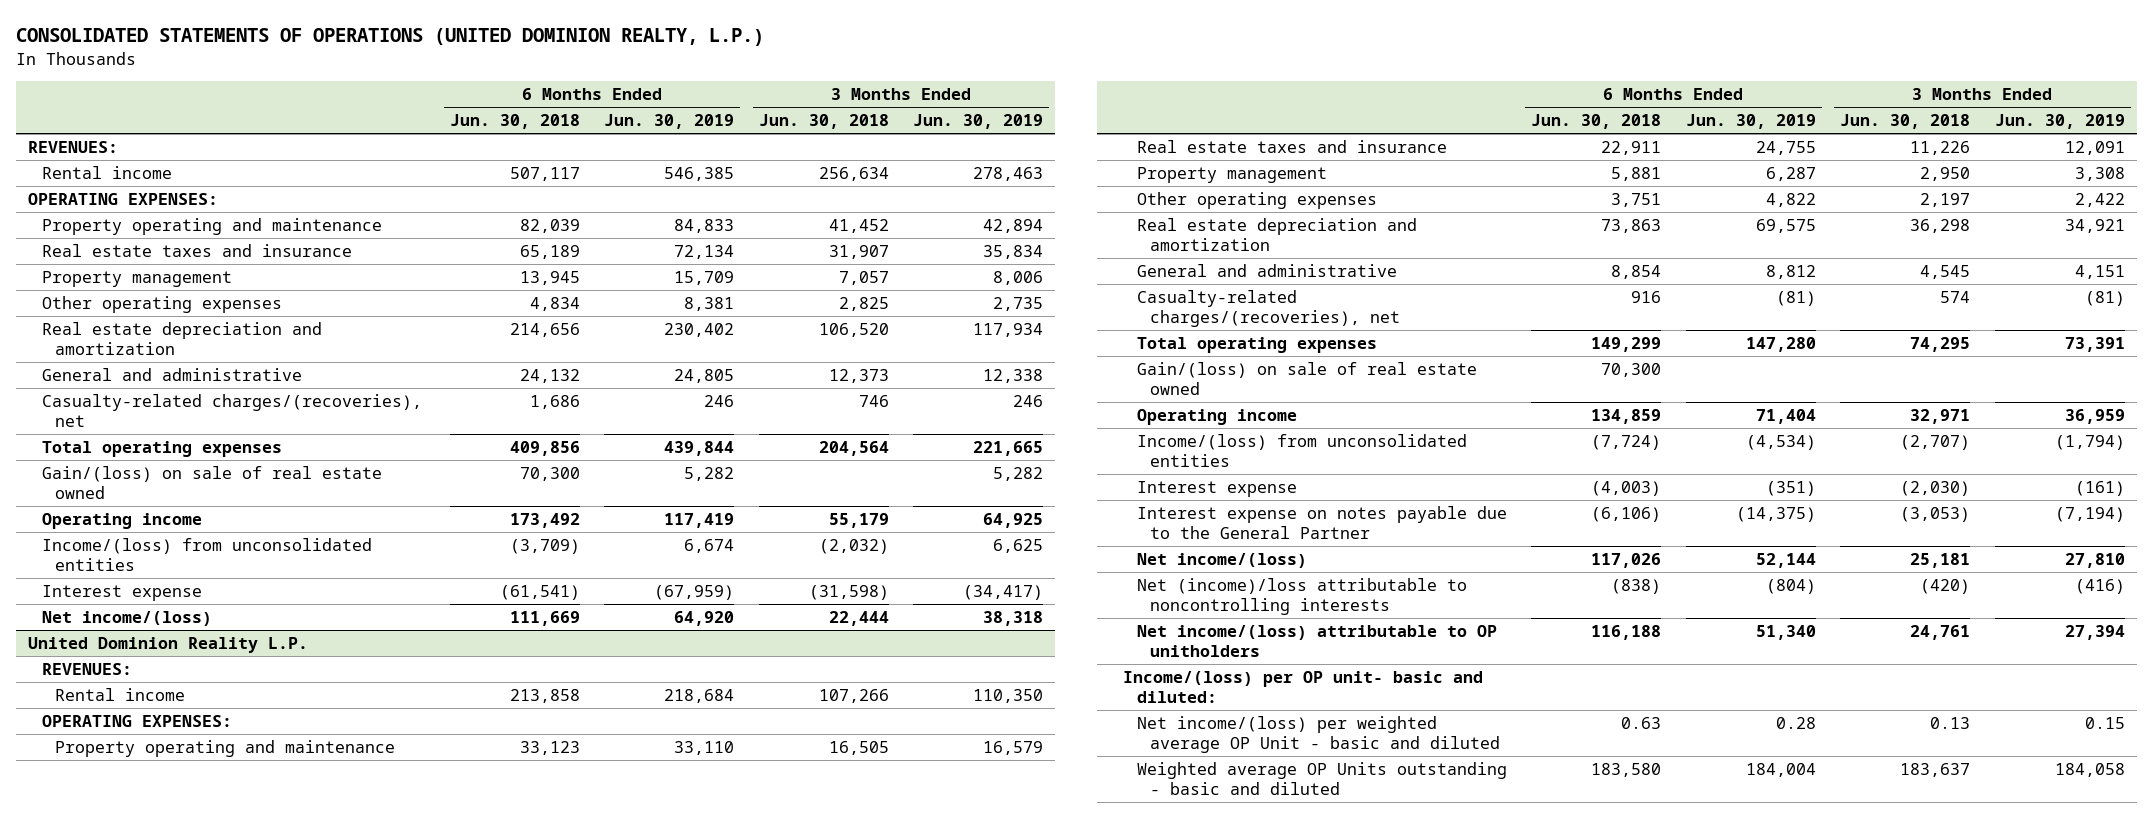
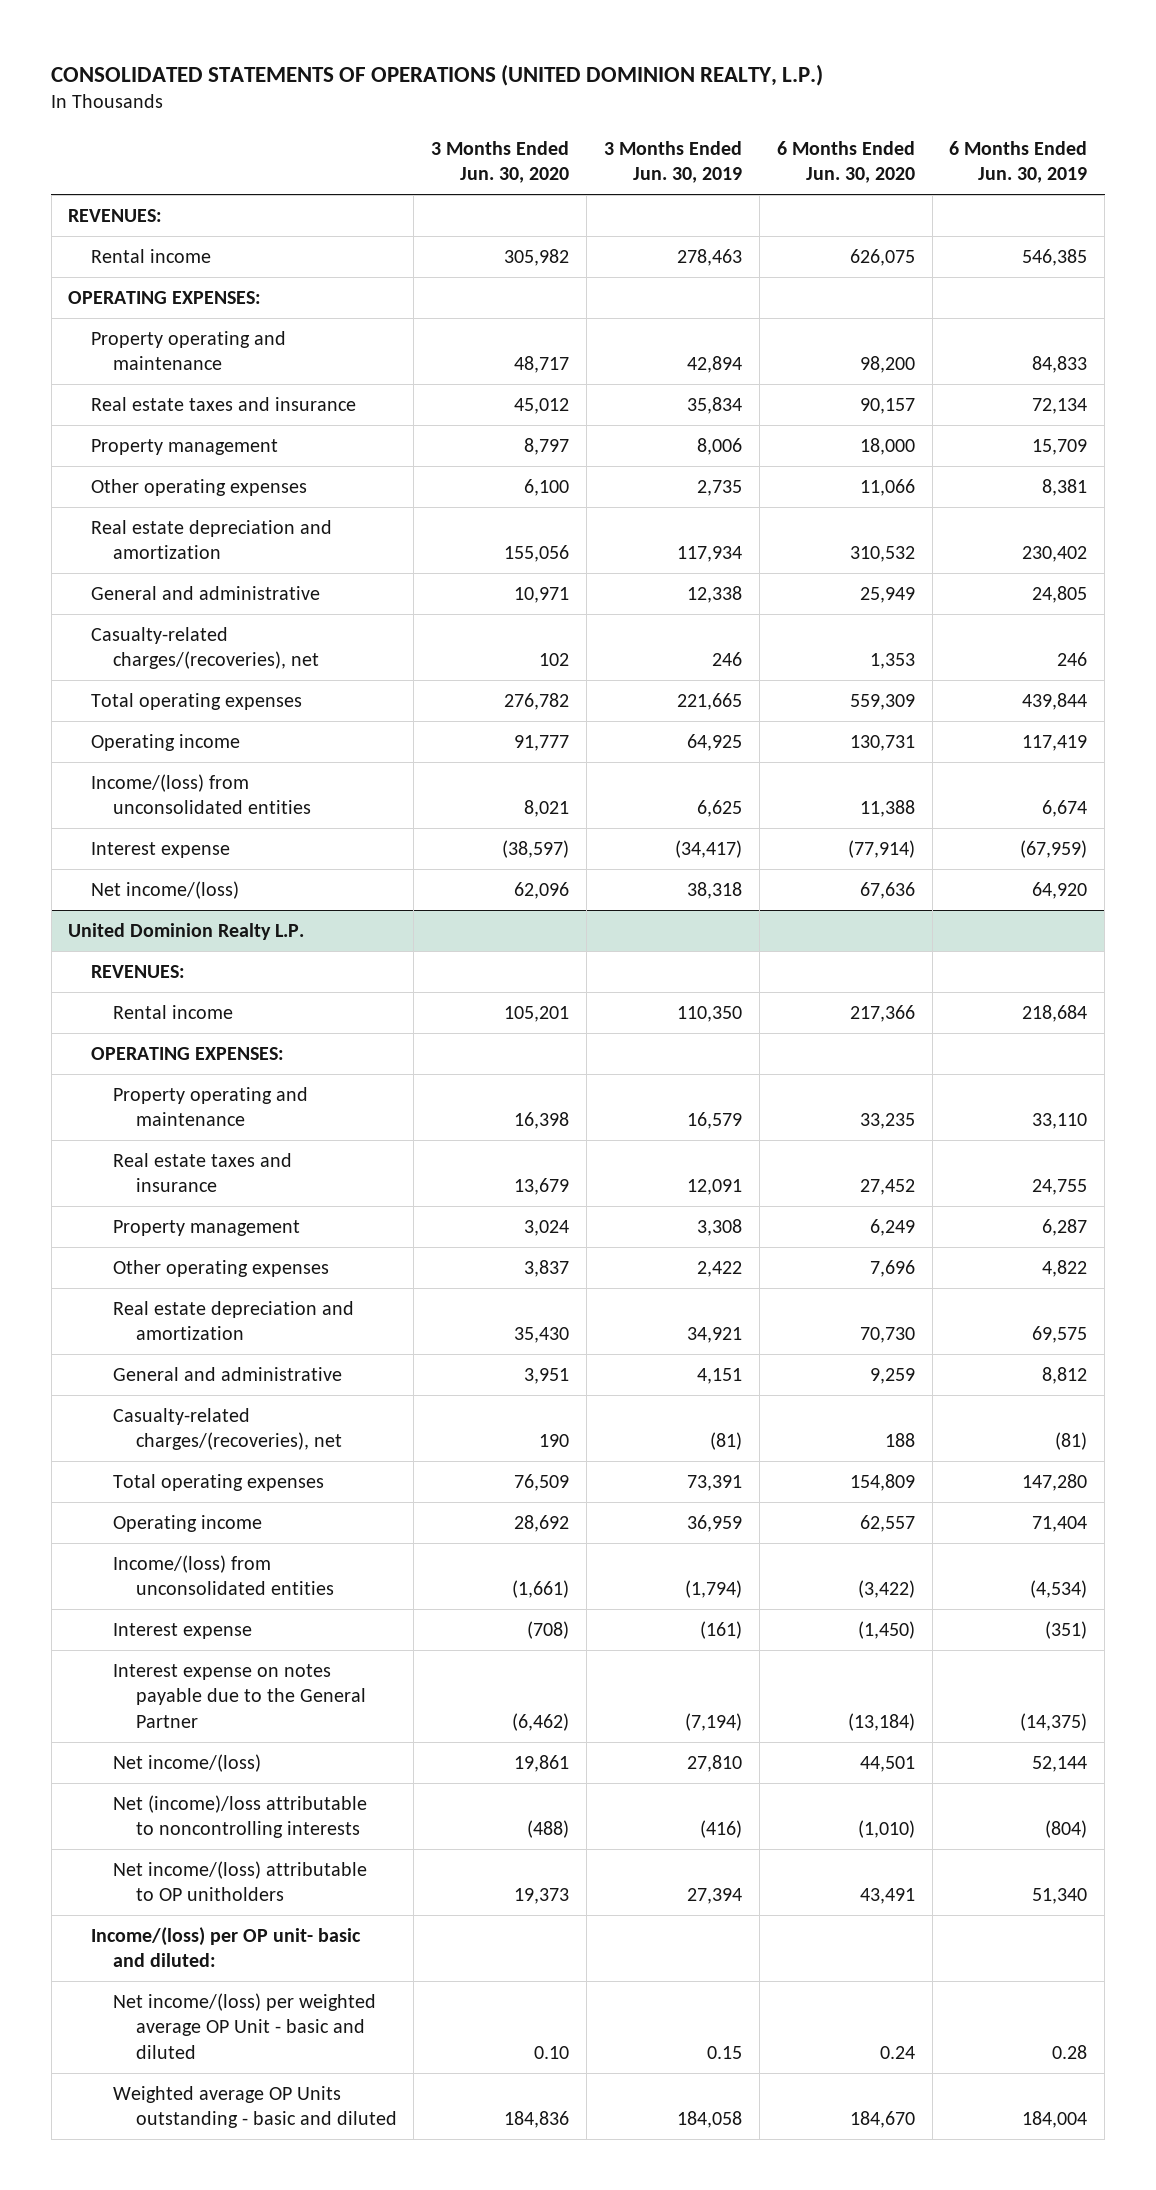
- | 6 Months Ended Jun. 30, 2018 | 6 Months Ended Jun. 30, 2019 | 3 Months Ended Jun. 30, 2018 | 3 Months Ended Jun. 30, 2019
+ | 3 Months Ended Jun. 30, 2020 | 3 Months Ended Jun. 30, 2019 | 6 Months Ended Jun. 30, 2020 | 6 Months Ended Jun. 30, 2019
- Gain/(loss) on sale of real estate owned | 70,300 | 5,282 | | 5,282
- United Dominion Reality L.P.
+ United Dominion Realty L.P.
- Gain/(loss) on sale of real estate owned | 70,300 | | |

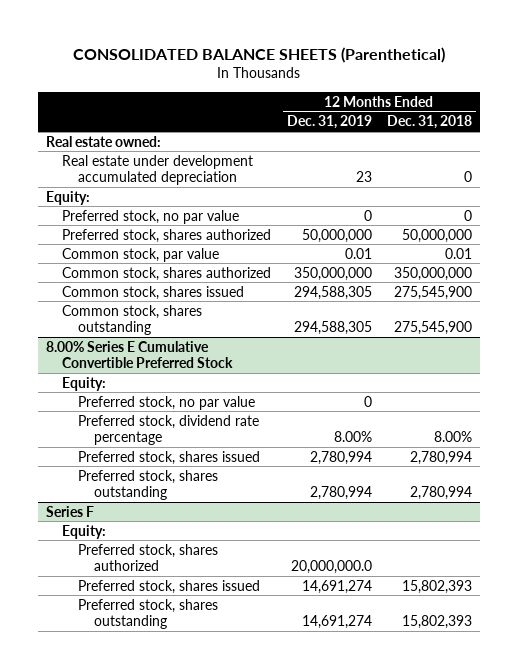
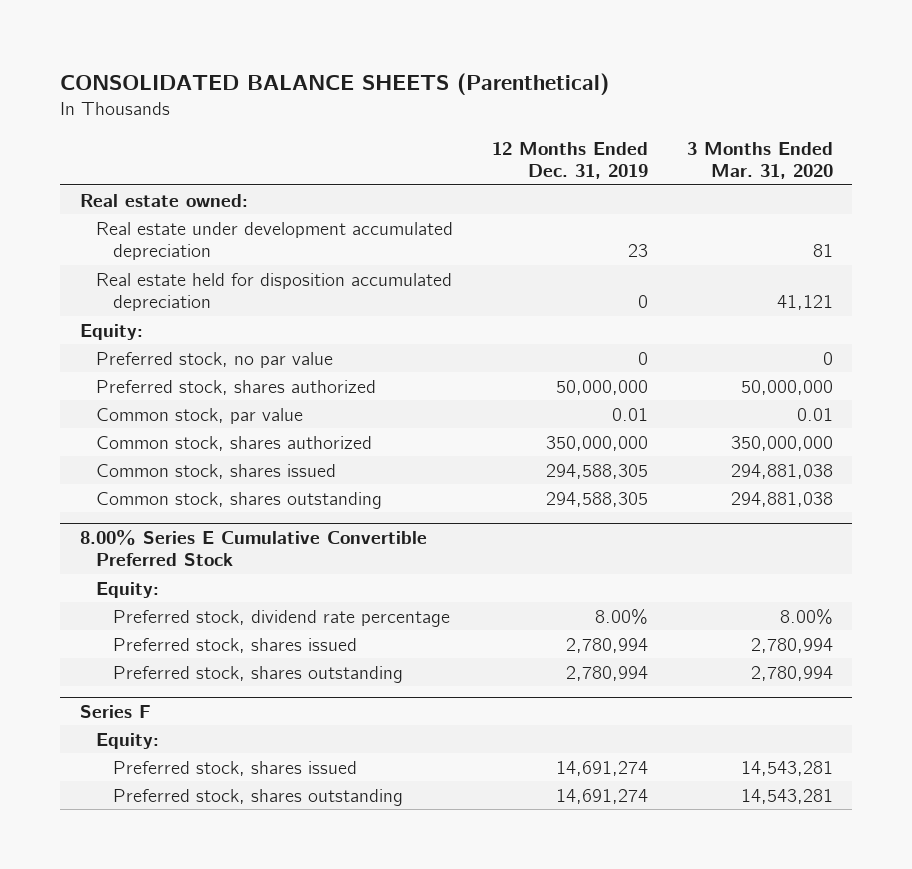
- | 12 Months Ended Dec. 31, 2019 | 12 Months Ended Dec. 31, 2018
+ | 12 Months Ended Dec. 31, 2019 | 3 Months Ended Mar. 31, 2020
+ Real estate held for disposition accumulated depreciation | 0 | 41,121
@ 8.00% Series E Cumulative Convertible Preferred Stock
- Preferred stock, no par value | 0 |
@ Series F
- Preferred stock, shares authorized | 20,000,000.0 |

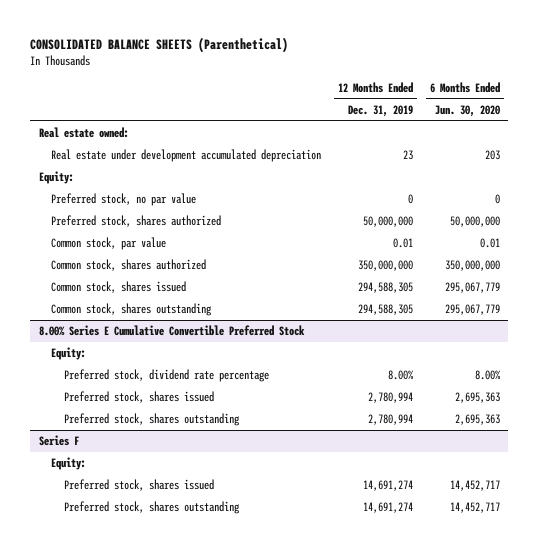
- | 12 Months Ended Dec. 31, 2019 | 3 Months Ended Mar. 31, 2020
+ | 12 Months Ended Dec. 31, 2019 | 6 Months Ended Jun. 30, 2020
- Real estate held for disposition accumulated depreciation | 0 | 41,121

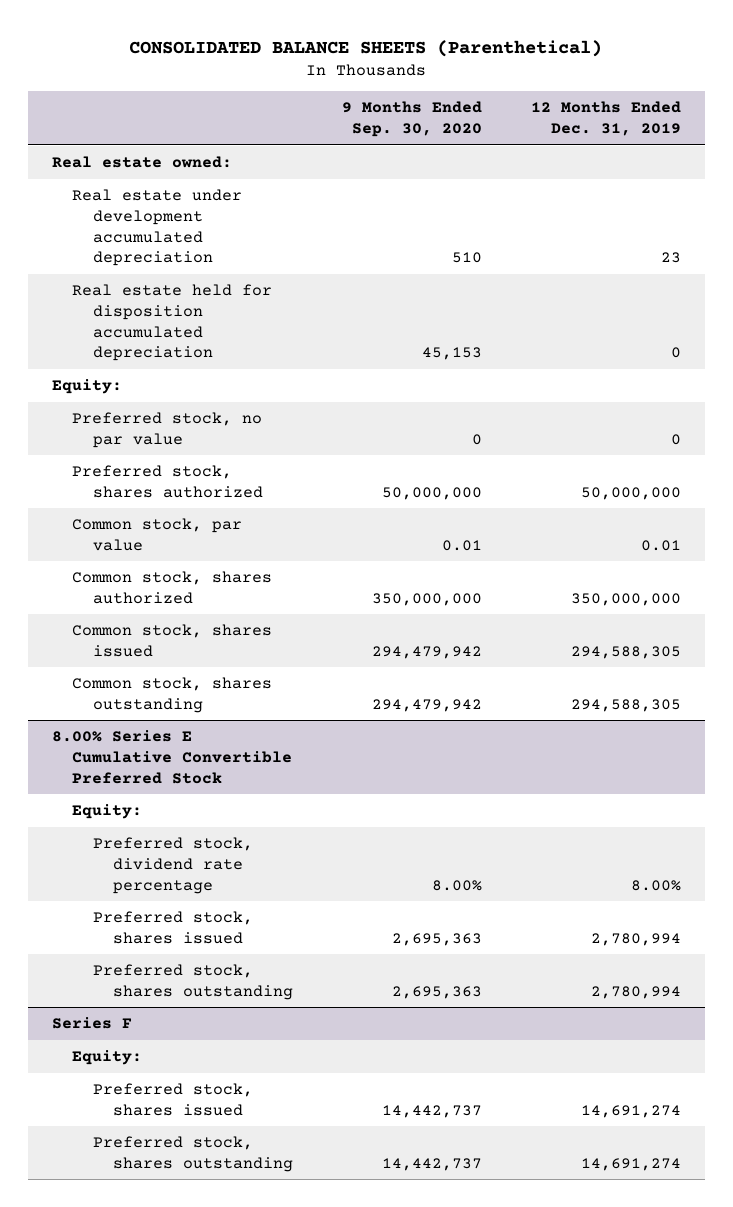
- | 12 Months Ended Dec. 31, 2019 | 6 Months Ended Jun. 30, 2020
+ | 9 Months Ended Sep. 30, 2020 | 12 Months Ended Dec. 31, 2019
+ Real estate held for disposition accumulated depreciation | 45,153 | 0

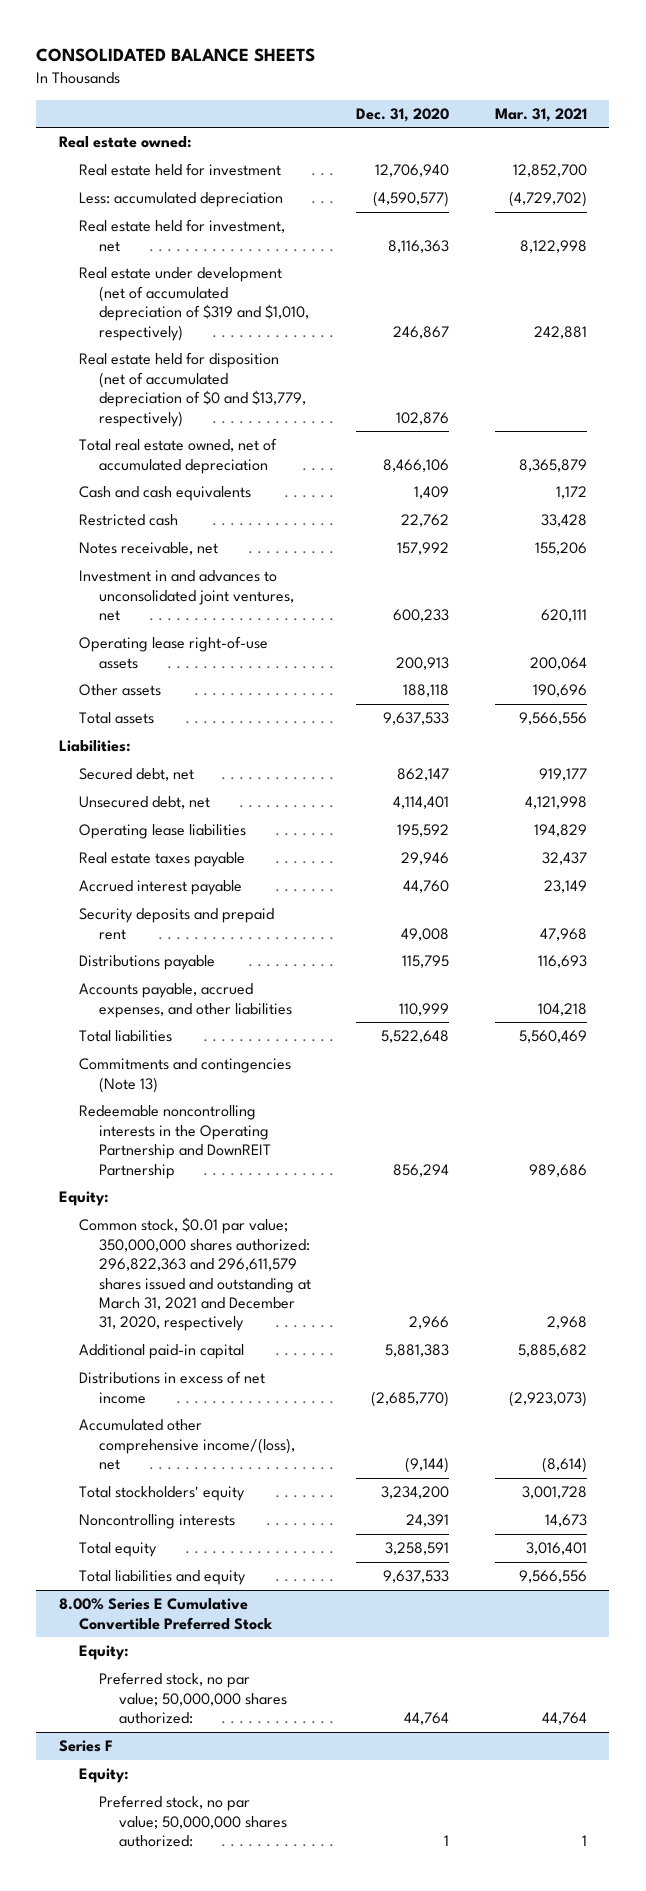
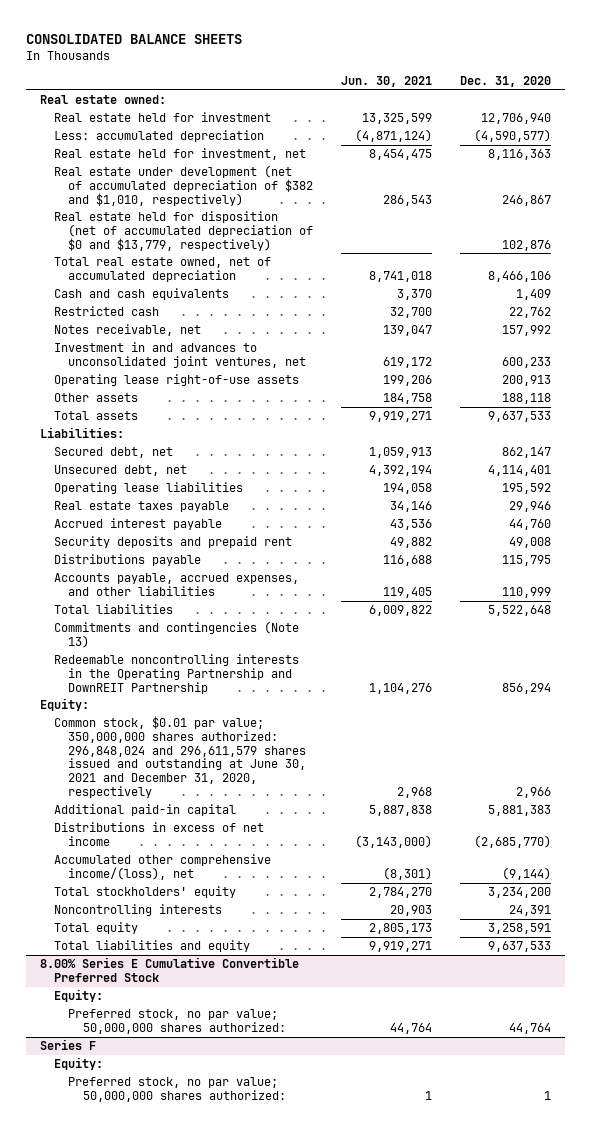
- | Dec. 31, 2020 | Mar. 31, 2021
+ | Jun. 30, 2021 | Dec. 31, 2020
- Real estate under development (net of accumulated depreciation of $319 and $1,010, respectively) | 246,867 | 242,881
+ Real estate under development (net of accumulated depreciation of $382 and $1,010, respectively) | 286,543 | 246,867
- Common stock, $0.01 par value; 350,000,000 shares authorized: 296,822,363 and 296,611,579 shares issued and outstanding at March 31, 2021 and December 31, 2020, respectively | 2,966 | 2,968
+ Common stock, $0.01 par value; 350,000,000 shares authorized: 296,848,024 and 296,611,579 shares issued and outstanding at June 30, 2021 and December 31, 2020, respectively | 2,968 | 2,966

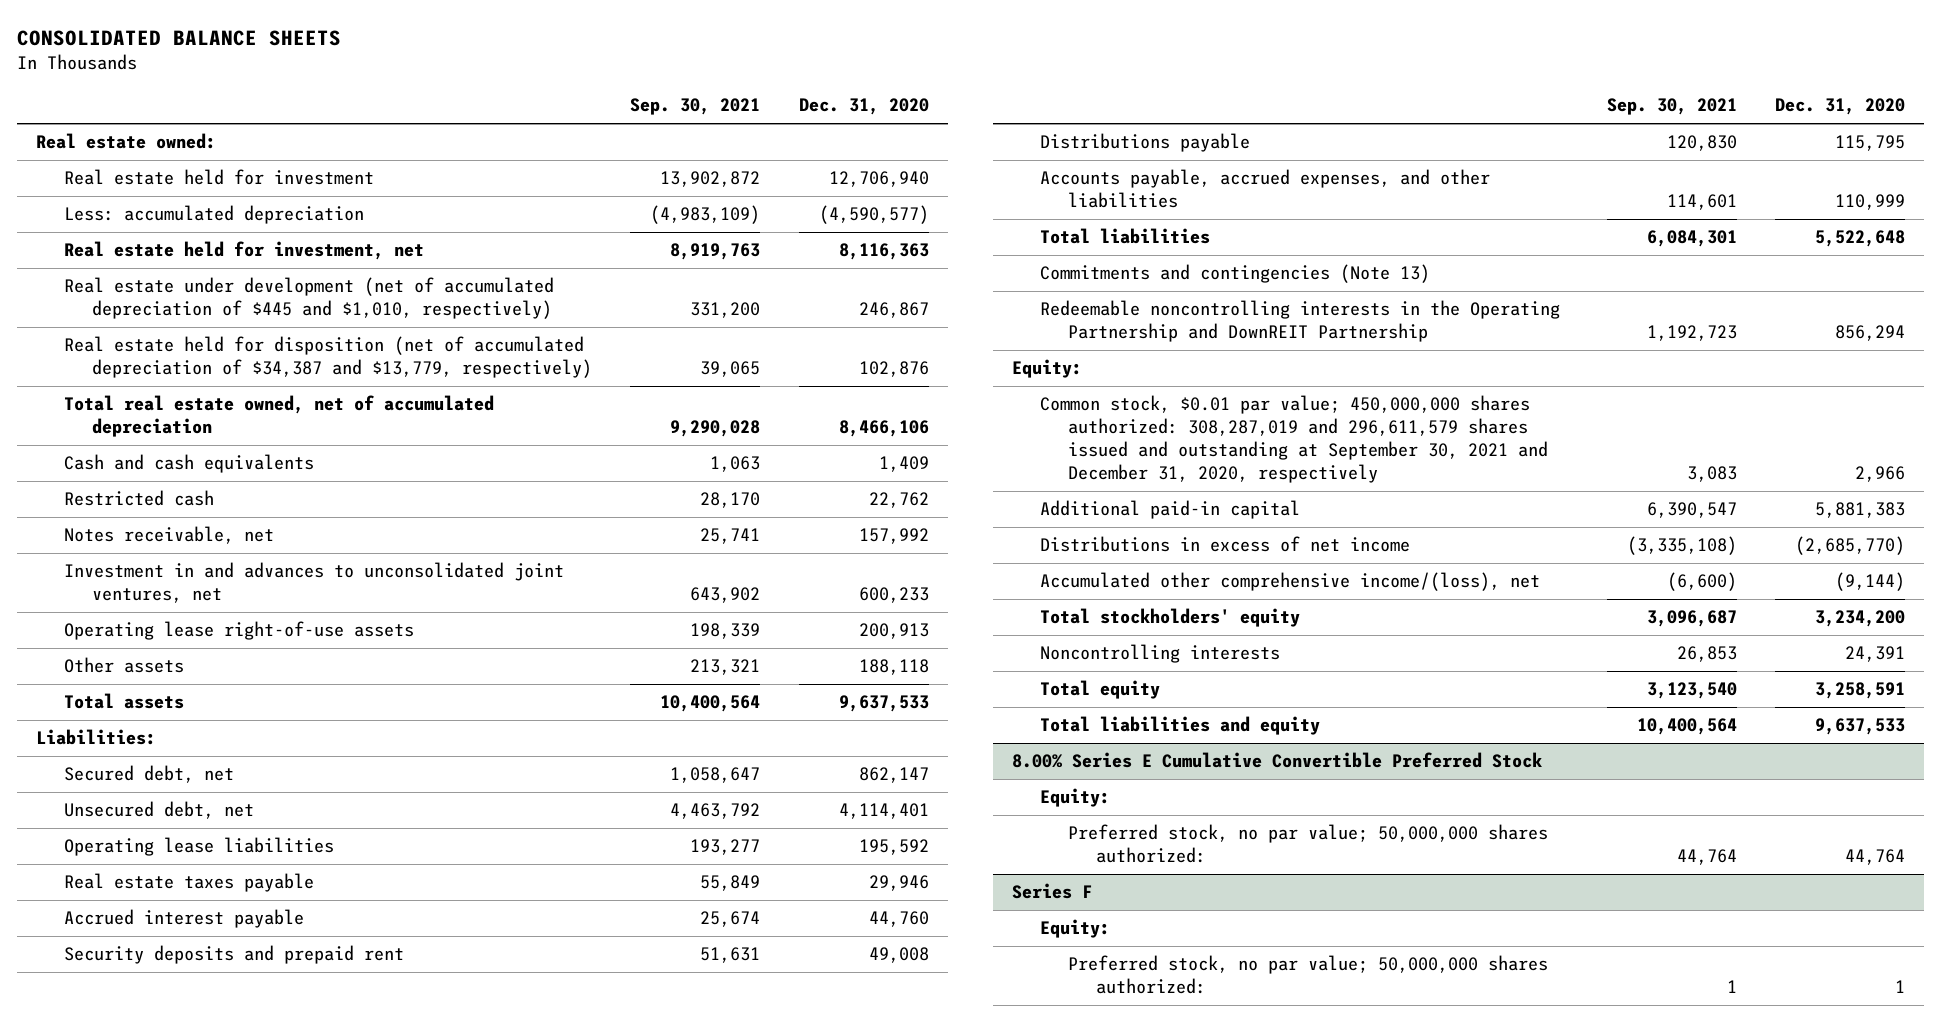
- | Jun. 30, 2021 | Dec. 31, 2020
+ | Sep. 30, 2021 | Dec. 31, 2020
- Real estate under development (net of accumulated depreciation of $382 and $1,010, respectively) | 286,543 | 246,867
- Real estate held for disposition (net of accumulated depreciation of $0 and $13,779, respectively) | | 102,876
+ Real estate under development (net of accumulated depreciation of $445 and $1,010, respectively) | 331,200 | 246,867
+ Real estate held for disposition (net of accumulated depreciation of $34,387 and $13,779, respectively) | 39,065 | 102,876
- Common stock, $0.01 par value; 350,000,000 shares authorized: 296,848,024 and 296,611,579 shares issued and outstanding at June 30, 2021 and December 31, 2020, respectively | 2,968 | 2,966
+ Common stock, $0.01 par value; 450,000,000 shares authorized: 308,287,019 and 296,611,579 shares issued and outstanding at September 30, 2021 and December 31, 2020, respectively | 3,083 | 2,966

